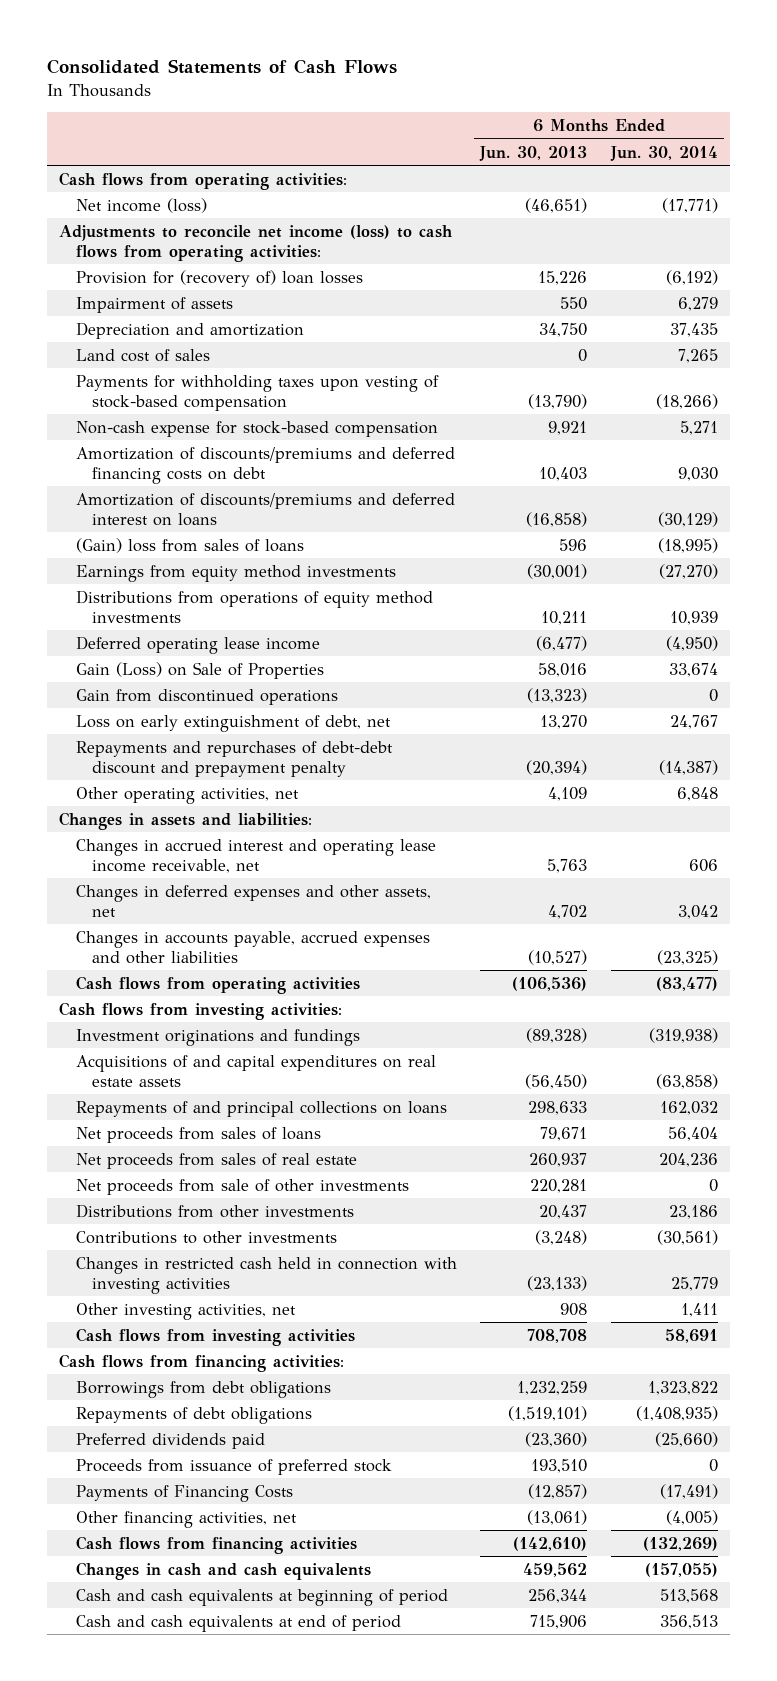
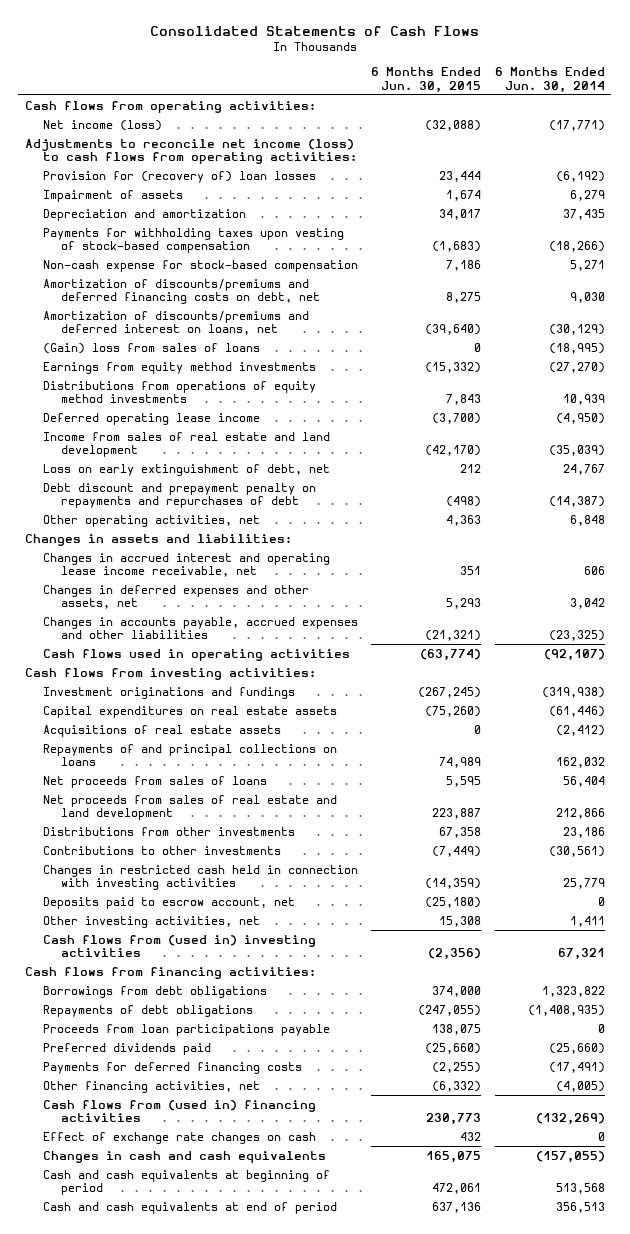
- | 6 Months Ended Jun. 30, 2013 | 6 Months Ended Jun. 30, 2014
+ | 6 Months Ended Jun. 30, 2015 | 6 Months Ended Jun. 30, 2014
- Land cost of sales | 0 | 7,265
- Amortization of discounts/premiums and deferred financing costs on debt | 10,403 | 9,030
- Amortization of discounts/premiums and deferred interest on loans | (16,858) | (30,129)
+ Amortization of discounts/premiums and deferred financing costs on debt, net | 8,275 | 9,030
+ Amortization of discounts/premiums and deferred interest on loans, net | (39,640) | (30,129)
- Gain (Loss) on Sale of Properties | 58,016 | 33,674
- Gain from discontinued operations | (13,323) | 0
+ Income from sales of real estate and land development | (42,170) | (35,039)
- Repayments and repurchases of debt-debt discount and prepayment penalty | (20,394) | (14,387)
+ Debt discount and prepayment penalty on repayments and repurchases of debt | (498) | (14,387)
- Cash flows from operating activities | (106,536) | (83,477)
+ Cash flows used in operating activities | (63,774) | (92,107)
- Acquisitions of and capital expenditures on real estate assets | (56,450) | (63,858)
+ Capital expenditures on real estate assets | (75,260) | (61,446)
+ Acquisitions of real estate assets | 0 | (2,412)
- Net proceeds from sales of real estate | 260,937 | 204,236
- Net proceeds from sale of other investments | 220,281 | 0
+ Net proceeds from sales of real estate and land development | 223,887 | 212,866
+ Deposits paid to escrow account, net | (25,180) | 0
- Cash flows from investing activities | 708,708 | 58,691
+ Cash flows from (used in) investing activities | (2,356) | 67,321
+ Proceeds from loan participations payable | 138,075 | 0
- Proceeds from issuance of preferred stock | 193,510 | 0
- Payments of Financing Costs | (12,857) | (17,491)
+ Payments for deferred financing costs | (2,255) | (17,491)
- Cash flows from financing activities | (142,610) | (132,269)
+ Cash flows from (used in) financing activities | 230,773 | (132,269)
+ Effect of exchange rate changes on cash | 432 | 0

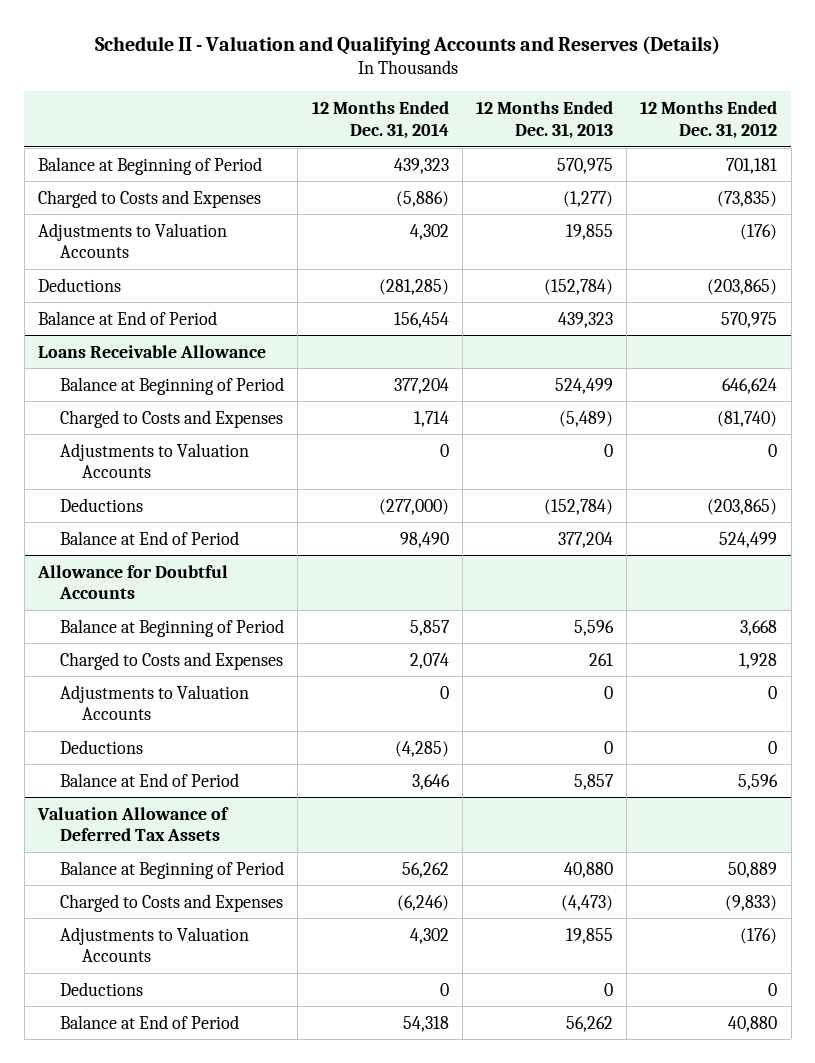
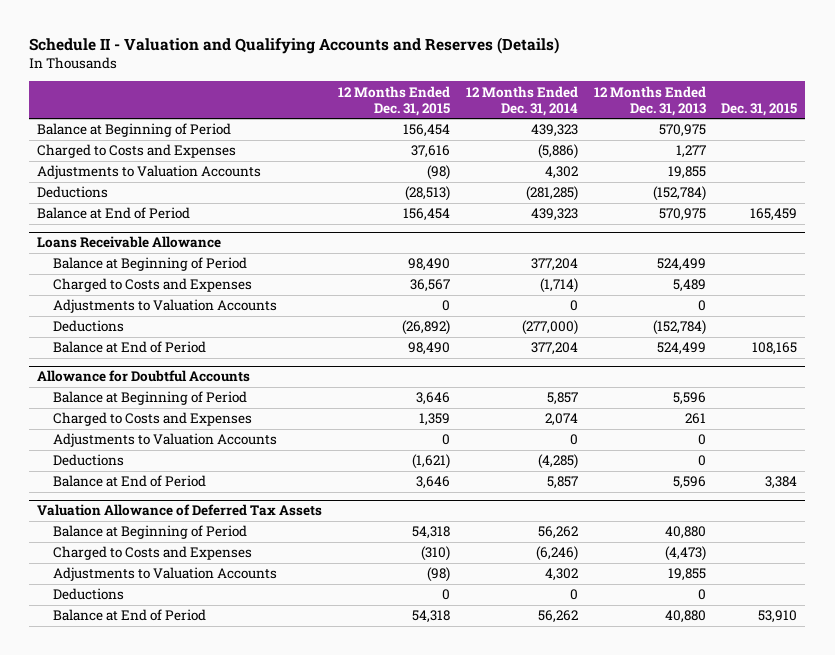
- | 12 Months Ended Dec. 31, 2014 | 12 Months Ended Dec. 31, 2013 | 12 Months Ended Dec. 31, 2012
+ | 12 Months Ended Dec. 31, 2015 | 12 Months Ended Dec. 31, 2014 | 12 Months Ended Dec. 31, 2013 | Dec. 31, 2015
- Charged to Costs and Expenses | (5,886) | (1,277) | (73,835)
+ Charged to Costs and Expenses | 37,616 | (5,886) | 1,277 |
- Balance at End of Period | 156,454 | 439,323 | 570,975
+ Balance at End of Period | 156,454 | 439,323 | 570,975 | 165,459
@ Loans Receivable Allowance
- Charged to Costs and Expenses | 1,714 | (5,489) | (81,740)
+ Charged to Costs and Expenses | 36,567 | (1,714) | 5,489 |
- Balance at End of Period | 98,490 | 377,204 | 524,499
+ Balance at End of Period | 98,490 | 377,204 | 524,499 | 108,165
@ Allowance for Doubtful Accounts
- Balance at End of Period | 3,646 | 5,857 | 5,596
+ Balance at End of Period | 3,646 | 5,857 | 5,596 | 3,384
@ Valuation Allowance of Deferred Tax Assets
- Balance at End of Period | 54,318 | 56,262 | 40,880
+ Balance at End of Period | 54,318 | 56,262 | 40,880 | 53,910

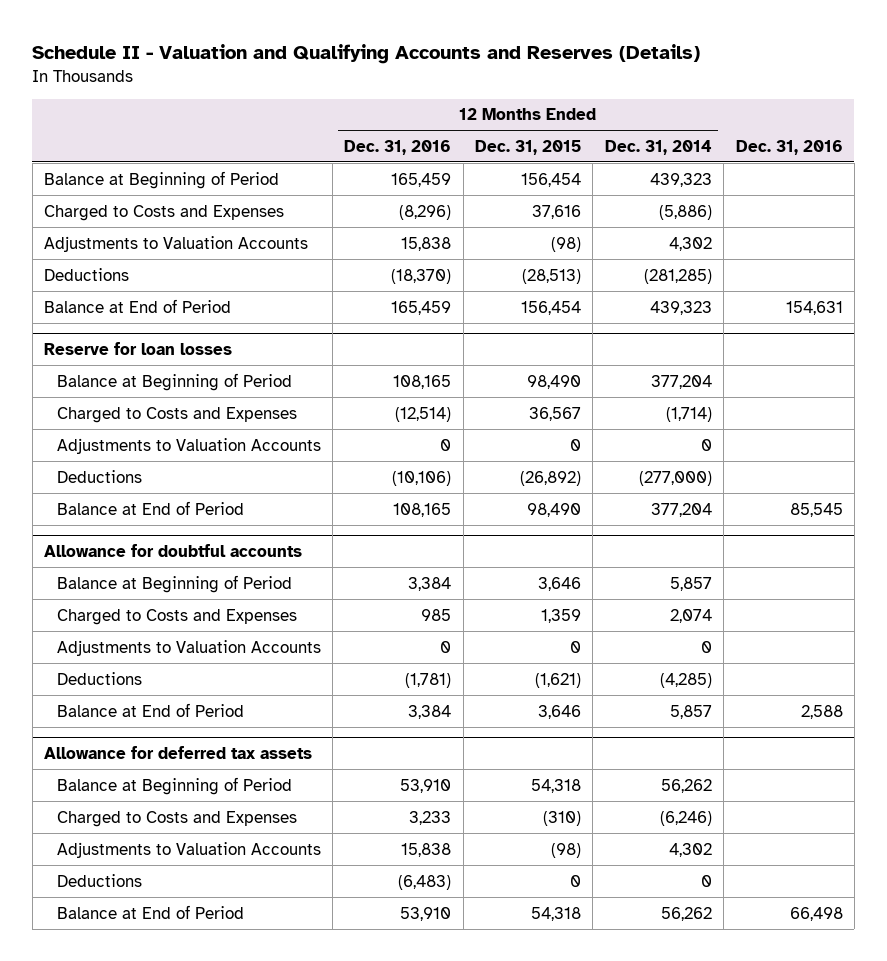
- | 12 Months Ended Dec. 31, 2015 | 12 Months Ended Dec. 31, 2014 | 12 Months Ended Dec. 31, 2013 | Dec. 31, 2015
+ | 12 Months Ended Dec. 31, 2016 | 12 Months Ended Dec. 31, 2015 | 12 Months Ended Dec. 31, 2014 | Dec. 31, 2016
- Loans Receivable Allowance
+ Reserve for loan losses
- Allowance for Doubtful Accounts
+ Allowance for doubtful accounts
- Valuation Allowance of Deferred Tax Assets
+ Allowance for deferred tax assets

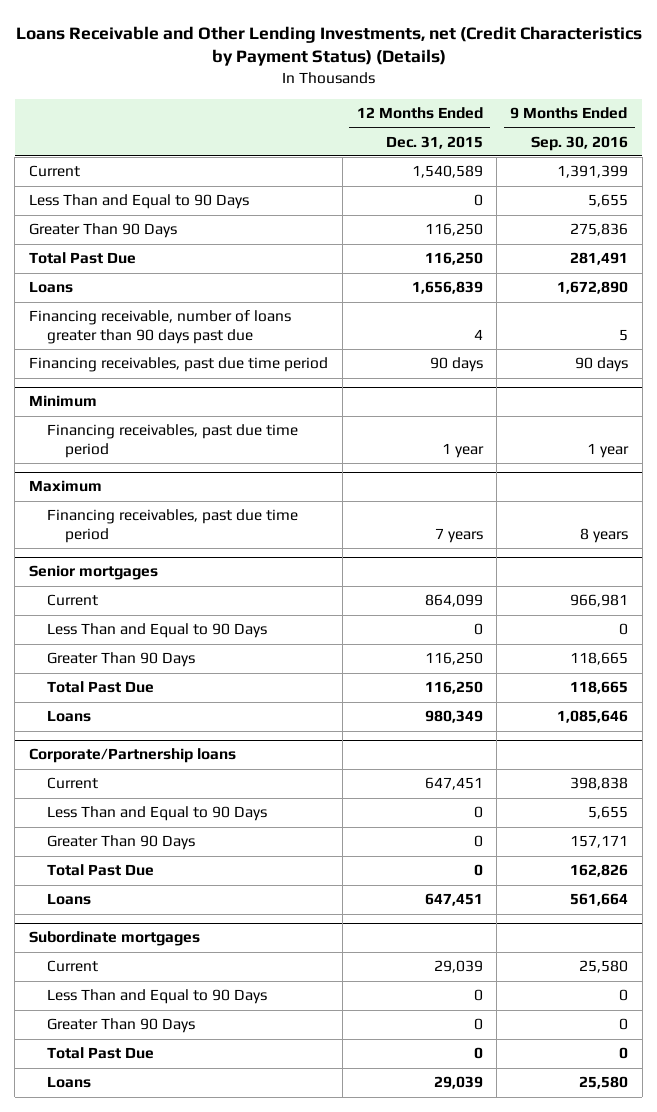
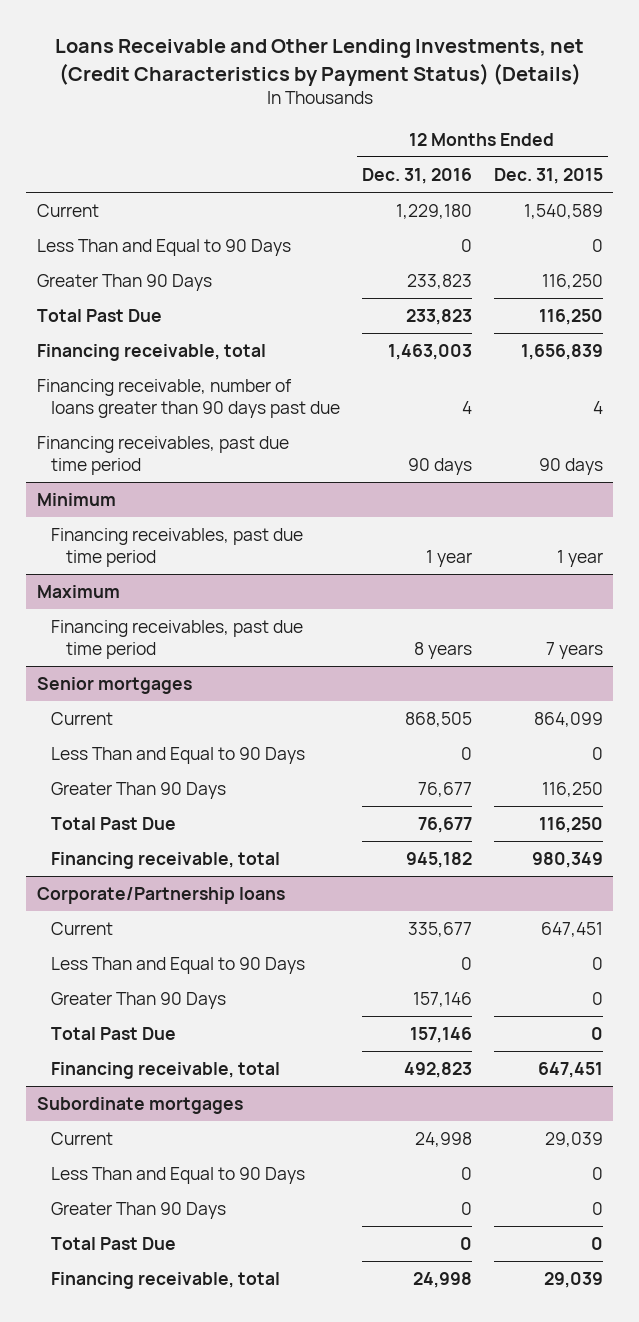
- | 12 Months Ended Dec. 31, 2015 | 9 Months Ended Sep. 30, 2016
+ | 12 Months Ended Dec. 31, 2016 | 12 Months Ended Dec. 31, 2015
- Loans | 1,656,839 | 1,672,890
+ Financing receivable, total | 1,463,003 | 1,656,839
@ Senior mortgages
- Loans | 980,349 | 1,085,646
+ Financing receivable, total | 945,182 | 980,349
@ Corporate/Partnership loans
- Loans | 647,451 | 561,664
+ Financing receivable, total | 492,823 | 647,451
@ Subordinate mortgages
- Loans | 29,039 | 25,580
+ Financing receivable, total | 24,998 | 29,039

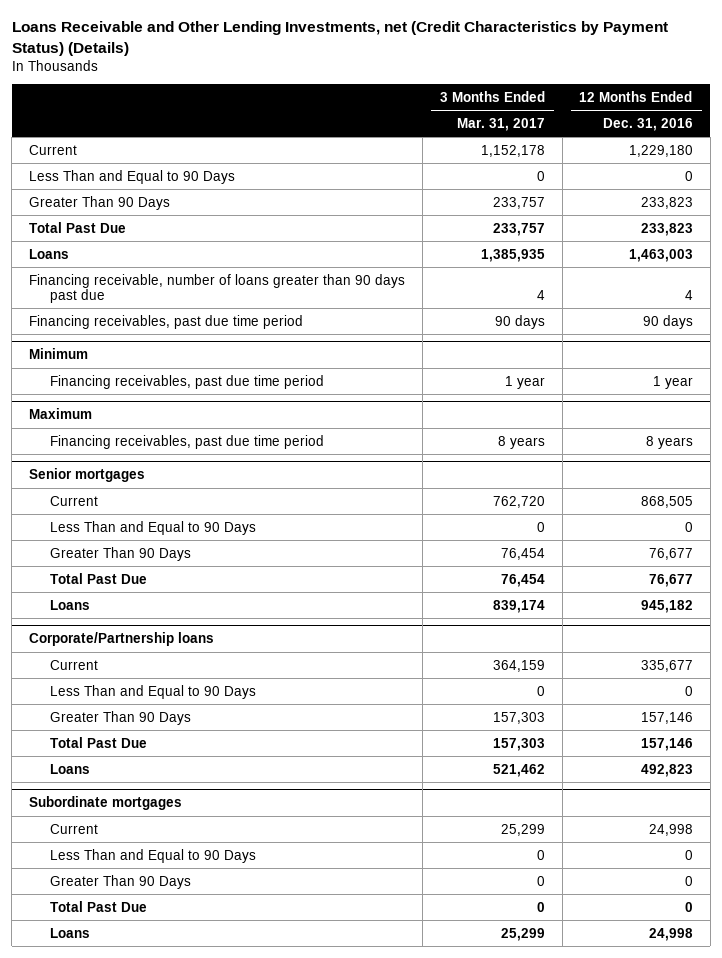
- | 12 Months Ended Dec. 31, 2016 | 12 Months Ended Dec. 31, 2015
+ | 3 Months Ended Mar. 31, 2017 | 12 Months Ended Dec. 31, 2016
- Financing receivable, total | 1,463,003 | 1,656,839
+ Loans | 1,385,935 | 1,463,003
@ Senior mortgages
- Financing receivable, total | 945,182 | 980,349
+ Loans | 839,174 | 945,182
@ Corporate/Partnership loans
- Financing receivable, total | 492,823 | 647,451
+ Loans | 521,462 | 492,823
@ Subordinate mortgages
- Financing receivable, total | 24,998 | 29,039
+ Loans | 25,299 | 24,998

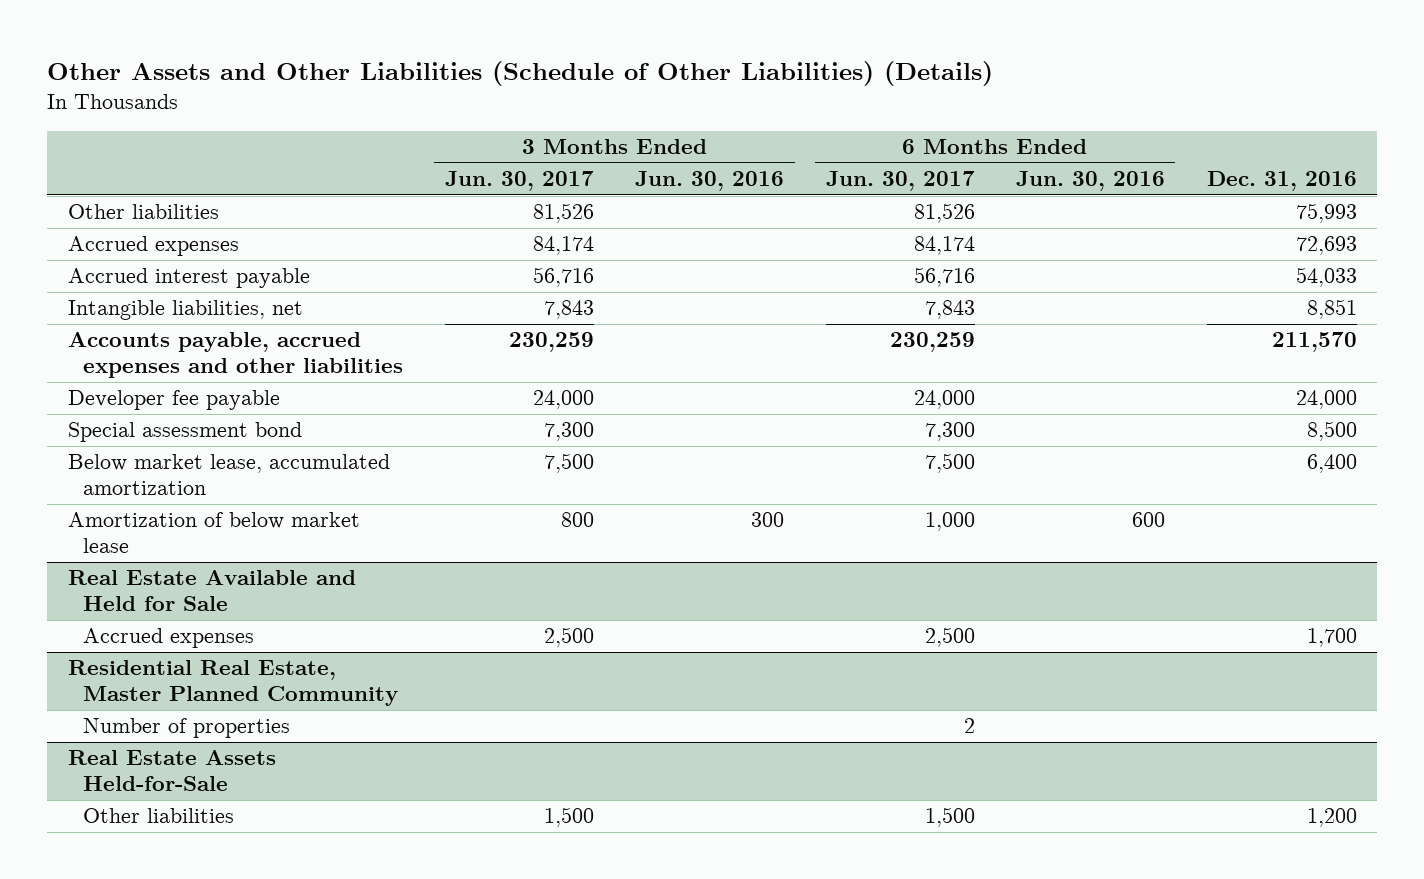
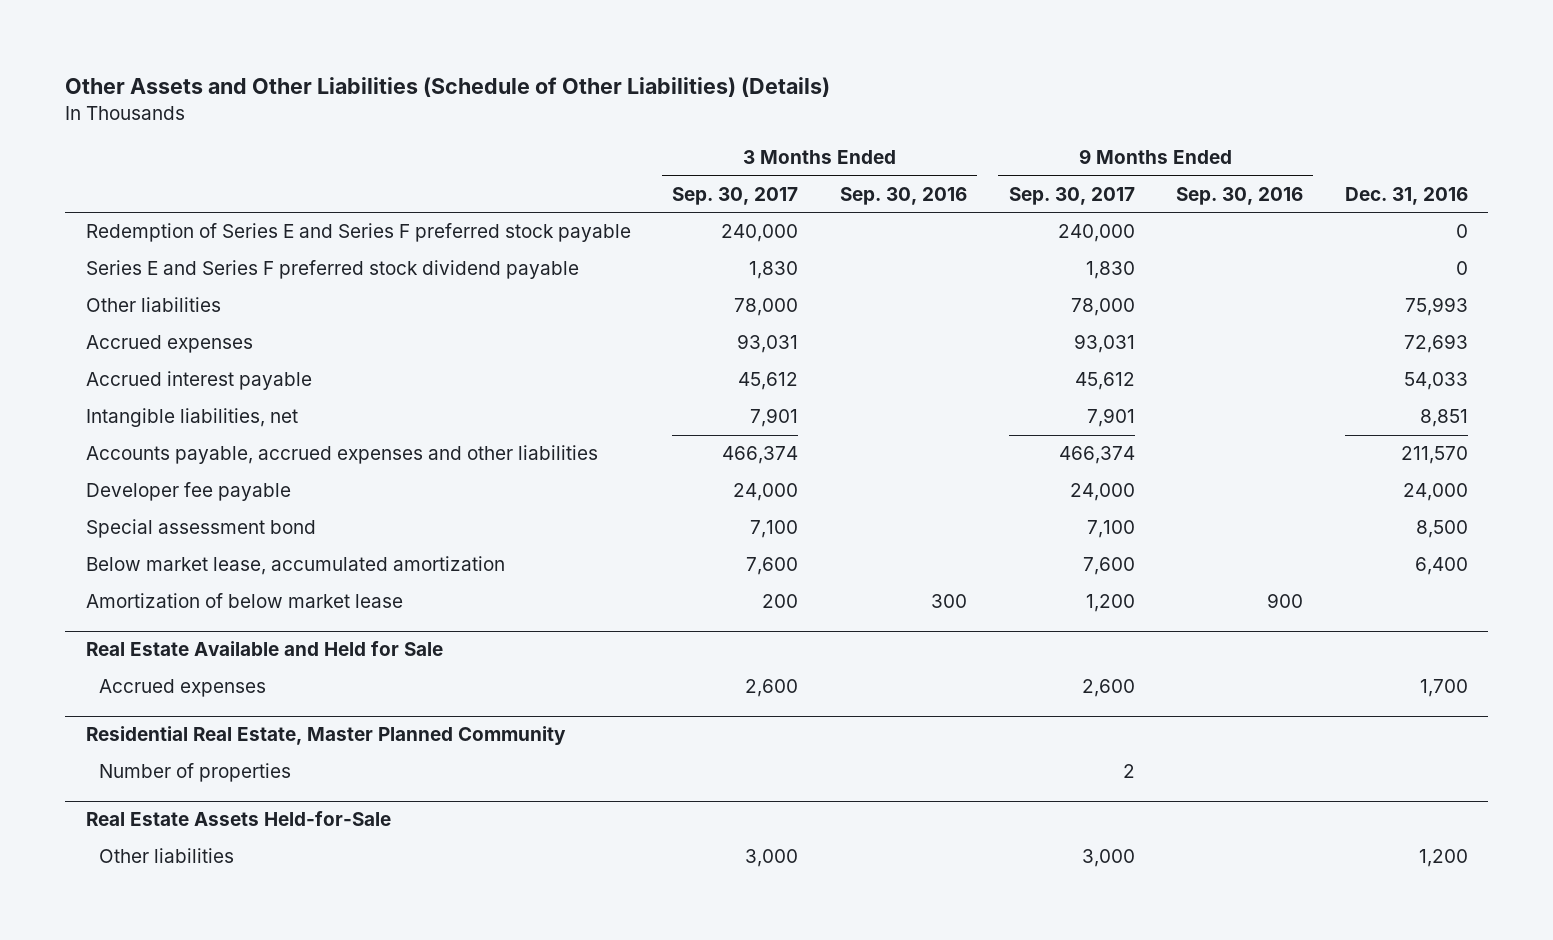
- | 3 Months Ended Jun. 30, 2017 | 3 Months Ended Jun. 30, 2016 | 6 Months Ended Jun. 30, 2017 | 6 Months Ended Jun. 30, 2016 | Dec. 31, 2016
+ | 3 Months Ended Sep. 30, 2017 | 3 Months Ended Sep. 30, 2016 | 9 Months Ended Sep. 30, 2017 | 9 Months Ended Sep. 30, 2016 | Dec. 31, 2016
+ Redemption of Series E and Series F preferred stock payable | 240,000 | | 240,000 | | 0
+ Series E and Series F preferred stock dividend payable | 1,830 | | 1,830 | | 0

